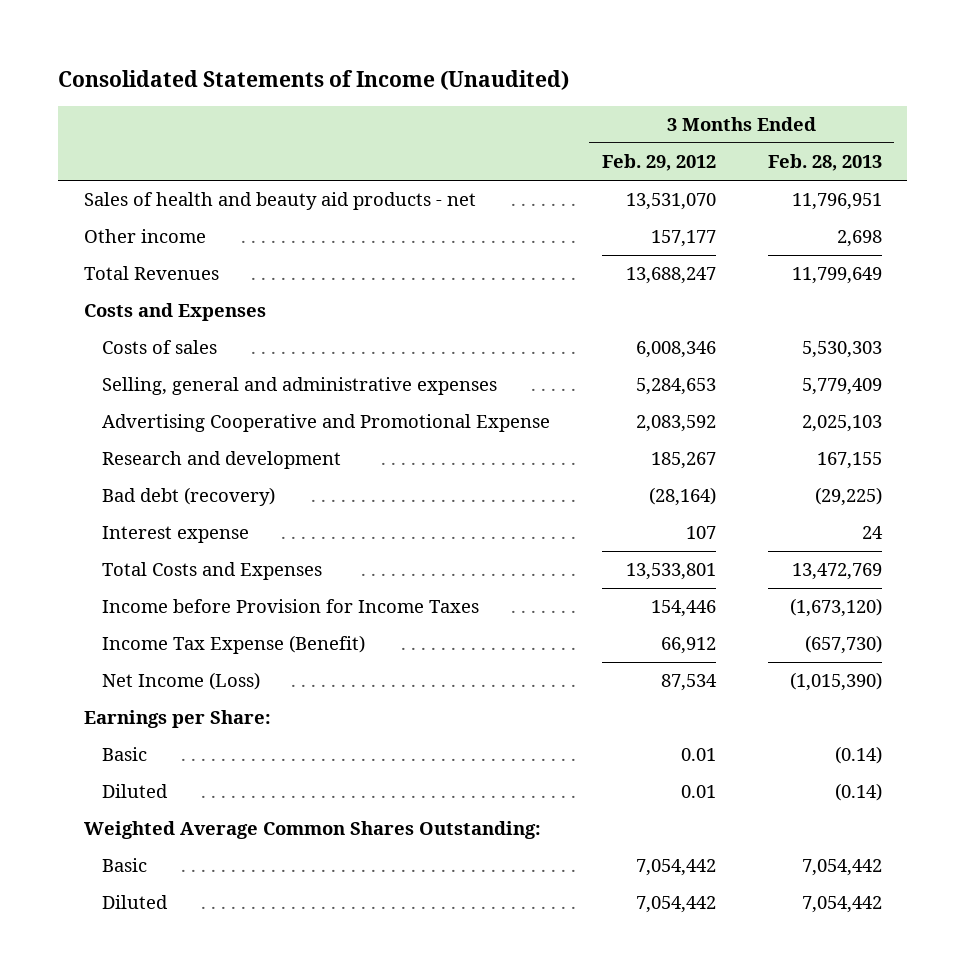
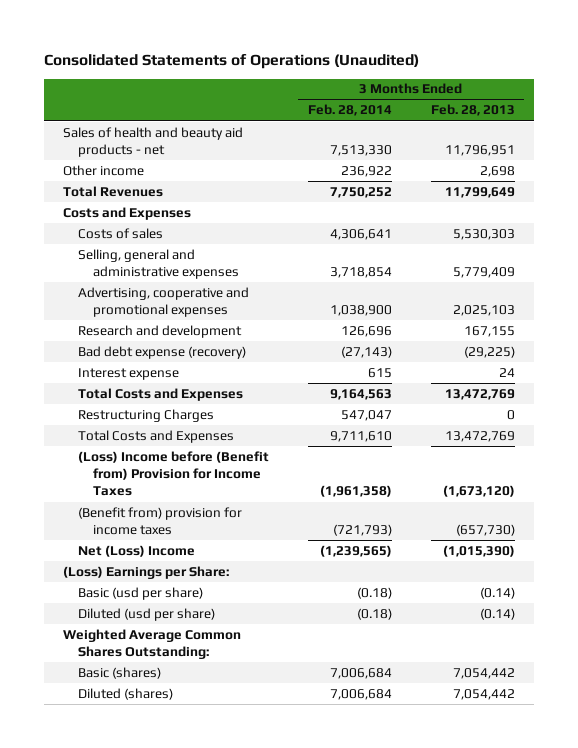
- Consolidated Statements of Income (Unaudited)
+ Consolidated Statements of Operations (Unaudited)
- | 3 Months Ended Feb. 29, 2012 | 3 Months Ended Feb. 28, 2013
+ | 3 Months Ended Feb. 28, 2014 | 3 Months Ended Feb. 28, 2013
- Advertising Cooperative and Promotional Expense | 2,083,592 | 2,025,103
+ Advertising, cooperative and promotional expenses | 1,038,900 | 2,025,103
- Bad debt (recovery) | (28,164) | (29,225)
+ Bad debt expense (recovery) | (27,143) | (29,225)
- Income before Provision for Income Taxes | 154,446 | (1,673,120)
- Income Tax Expense (Benefit) | 66,912 | (657,730)
- Net Income (Loss) | 87,534 | (1,015,390)
- Earnings per Share:
- Basic | 0.01 | (0.14)
- Diluted | 0.01 | (0.14)
+ Restructuring Charges | 547,047 | 0
+ Total Costs and Expenses | 9,711,610 | 13,472,769
+ (Loss) Income before (Benefit from) Provision for Income Taxes | (1,961,358) | (1,673,120)
+ (Benefit from) provision for income taxes | (721,793) | (657,730)
+ Net (Loss) Income | (1,239,565) | (1,015,390)
+ (Loss) Earnings per Share:
+ Basic (usd per share) | (0.18) | (0.14)
+ Diluted (usd per share) | (0.18) | (0.14)
- Basic | 7,054,442 | 7,054,442
- Diluted | 7,054,442 | 7,054,442
+ Basic (shares) | 7,006,684 | 7,054,442
+ Diluted (shares) | 7,006,684 | 7,054,442

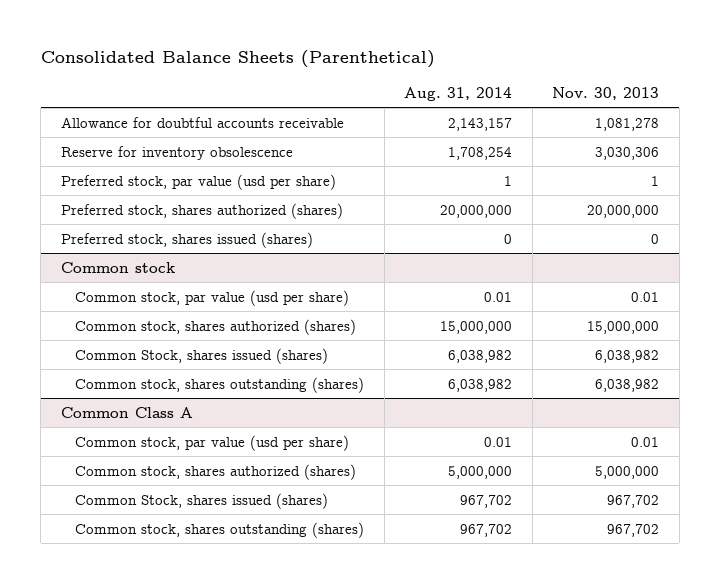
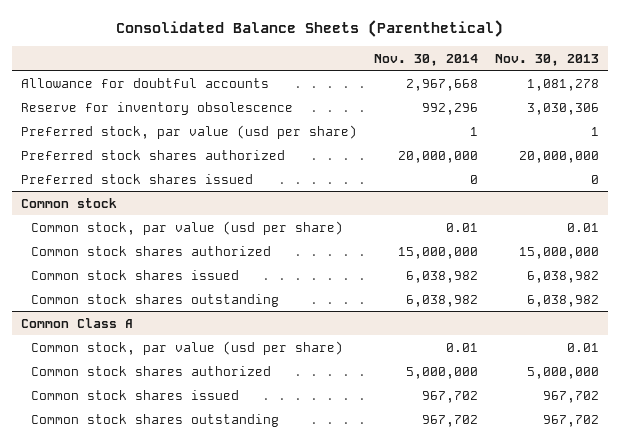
- | Aug. 31, 2014 | Nov. 30, 2013
+ | Nov. 30, 2014 | Nov. 30, 2013
- Allowance for doubtful accounts receivable | 2,143,157 | 1,081,278
+ Allowance for doubtful accounts | 2,967,668 | 1,081,278
- Preferred stock, shares authorized (shares) | 20,000,000 | 20,000,000
- Preferred stock, shares issued (shares) | 0 | 0
+ Preferred stock shares authorized | 20,000,000 | 20,000,000
+ Preferred stock shares issued | 0 | 0
@ Common stock
- Common stock, shares authorized (shares) | 15,000,000 | 15,000,000
- Common Stock, shares issued (shares) | 6,038,982 | 6,038,982
- Common stock, shares outstanding (shares) | 6,038,982 | 6,038,982
+ Common stock shares authorized | 15,000,000 | 15,000,000
+ Common stock shares issued | 6,038,982 | 6,038,982
+ Common stock shares outstanding | 6,038,982 | 6,038,982
@ Common Class A
- Common stock, shares authorized (shares) | 5,000,000 | 5,000,000
- Common Stock, shares issued (shares) | 967,702 | 967,702
- Common stock, shares outstanding (shares) | 967,702 | 967,702
+ Common stock shares authorized | 5,000,000 | 5,000,000
+ Common stock shares issued | 967,702 | 967,702
+ Common stock shares outstanding | 967,702 | 967,702

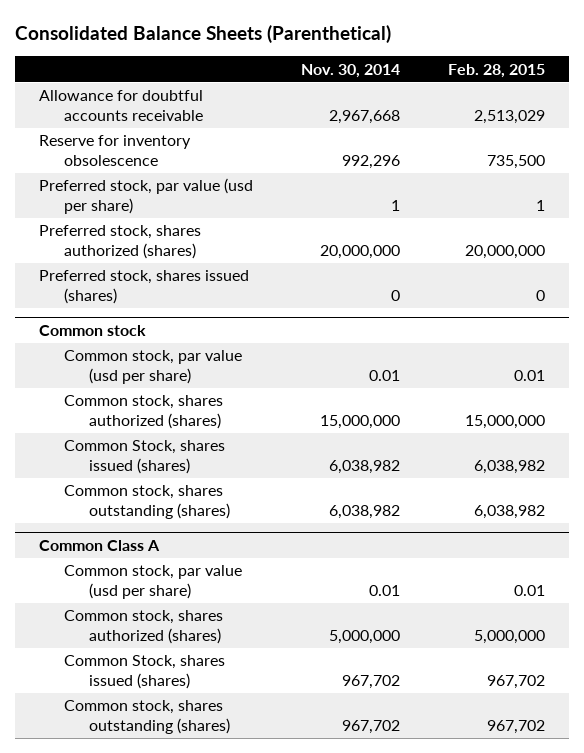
- | Nov. 30, 2014 | Nov. 30, 2013
+ | Nov. 30, 2014 | Feb. 28, 2015
- Allowance for doubtful accounts | 2,967,668 | 1,081,278
+ Allowance for doubtful accounts receivable | 2,967,668 | 2,513,029
- Preferred stock shares authorized | 20,000,000 | 20,000,000
- Preferred stock shares issued | 0 | 0
+ Preferred stock, shares authorized (shares) | 20,000,000 | 20,000,000
+ Preferred stock, shares issued (shares) | 0 | 0
@ Common stock
- Common stock shares authorized | 15,000,000 | 15,000,000
- Common stock shares issued | 6,038,982 | 6,038,982
- Common stock shares outstanding | 6,038,982 | 6,038,982
+ Common stock, shares authorized (shares) | 15,000,000 | 15,000,000
+ Common Stock, shares issued (shares) | 6,038,982 | 6,038,982
+ Common stock, shares outstanding (shares) | 6,038,982 | 6,038,982
@ Common Class A
- Common stock shares authorized | 5,000,000 | 5,000,000
- Common stock shares issued | 967,702 | 967,702
- Common stock shares outstanding | 967,702 | 967,702
+ Common stock, shares authorized (shares) | 5,000,000 | 5,000,000
+ Common Stock, shares issued (shares) | 967,702 | 967,702
+ Common stock, shares outstanding (shares) | 967,702 | 967,702

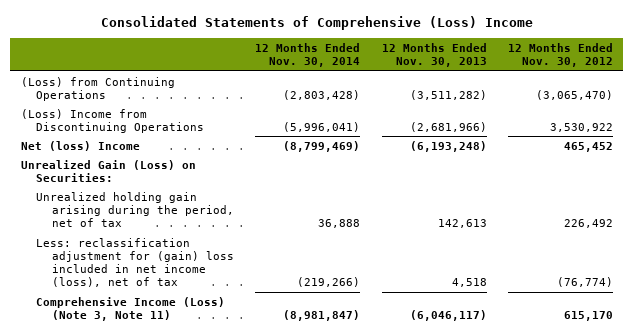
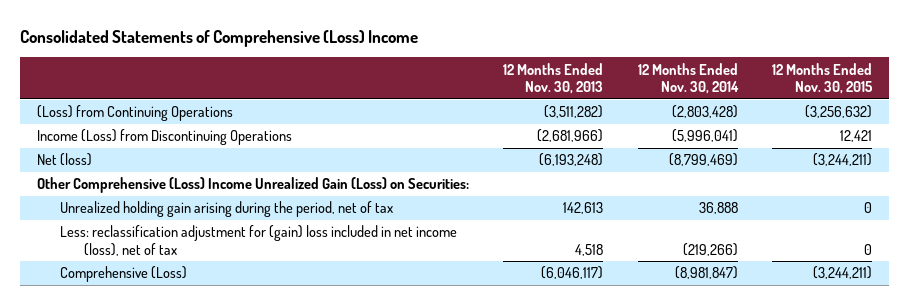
- | 12 Months Ended Nov. 30, 2014 | 12 Months Ended Nov. 30, 2013 | 12 Months Ended Nov. 30, 2012
+ | 12 Months Ended Nov. 30, 2013 | 12 Months Ended Nov. 30, 2014 | 12 Months Ended Nov. 30, 2015
- (Loss) Income from Discontinuing Operations | (5,996,041) | (2,681,966) | 3,530,922
- Net (loss) Income | (8,799,469) | (6,193,248) | 465,452
- Unrealized Gain (Loss) on Securities:
+ Income (Loss) from Discontinuing Operations | (2,681,966) | (5,996,041) | 12,421
+ Net (loss) | (6,193,248) | (8,799,469) | (3,244,211)
+ Other Comprehensive (Loss) Income Unrealized Gain (Loss) on Securities:
- Comprehensive Income (Loss) (Note 3, Note 11) | (8,981,847) | (6,046,117) | 615,170
+ Comprehensive (Loss) | (6,046,117) | (8,981,847) | (3,244,211)

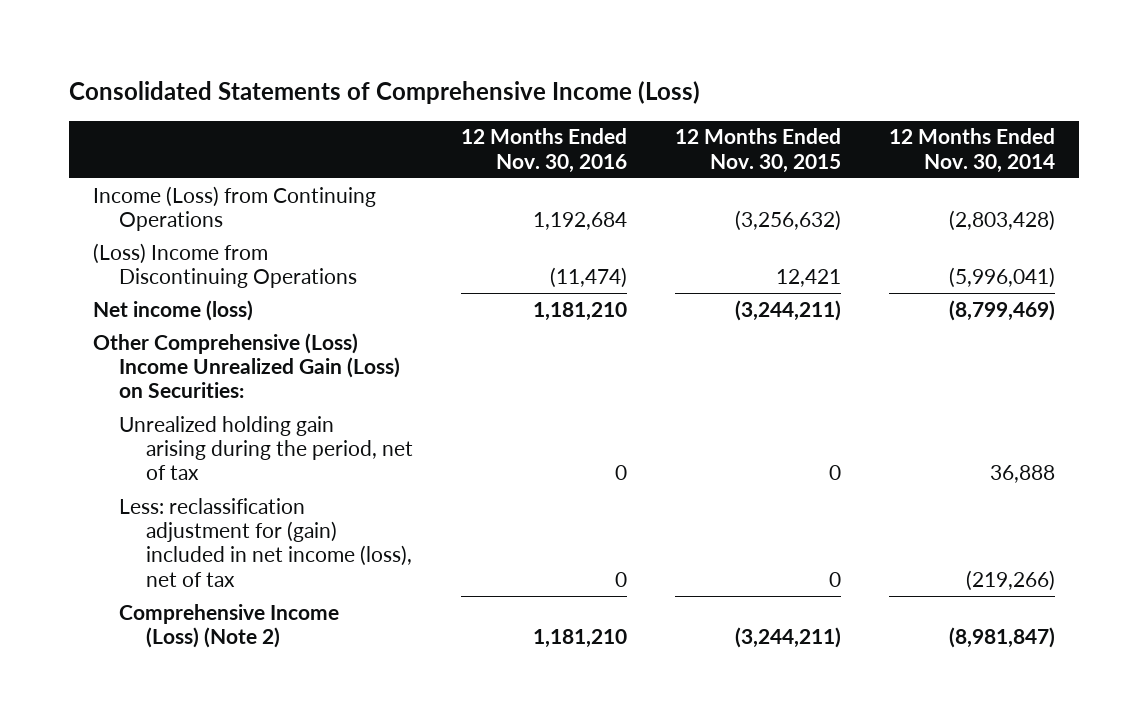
- Consolidated Statements of Comprehensive (Loss) Income
+ Consolidated Statements of Comprehensive Income (Loss)
- | 12 Months Ended Nov. 30, 2013 | 12 Months Ended Nov. 30, 2014 | 12 Months Ended Nov. 30, 2015
+ | 12 Months Ended Nov. 30, 2016 | 12 Months Ended Nov. 30, 2015 | 12 Months Ended Nov. 30, 2014
- (Loss) from Continuing Operations | (3,511,282) | (2,803,428) | (3,256,632)
- Income (Loss) from Discontinuing Operations | (2,681,966) | (5,996,041) | 12,421
- Net (loss) | (6,193,248) | (8,799,469) | (3,244,211)
+ Income (Loss) from Continuing Operations | 1,192,684 | (3,256,632) | (2,803,428)
+ (Loss) Income from Discontinuing Operations | (11,474) | 12,421 | (5,996,041)
+ Net income (loss) | 1,181,210 | (3,244,211) | (8,799,469)
- Less: reclassification adjustment for (gain) loss included in net income (loss), net of tax | 4,518 | (219,266) | 0
- Comprehensive (Loss) | (6,046,117) | (8,981,847) | (3,244,211)
+ Less: reclassification adjustment for (gain) included in net income (loss), net of tax | 0 | 0 | (219,266)
+ Comprehensive Income (Loss) (Note 2) | 1,181,210 | (3,244,211) | (8,981,847)

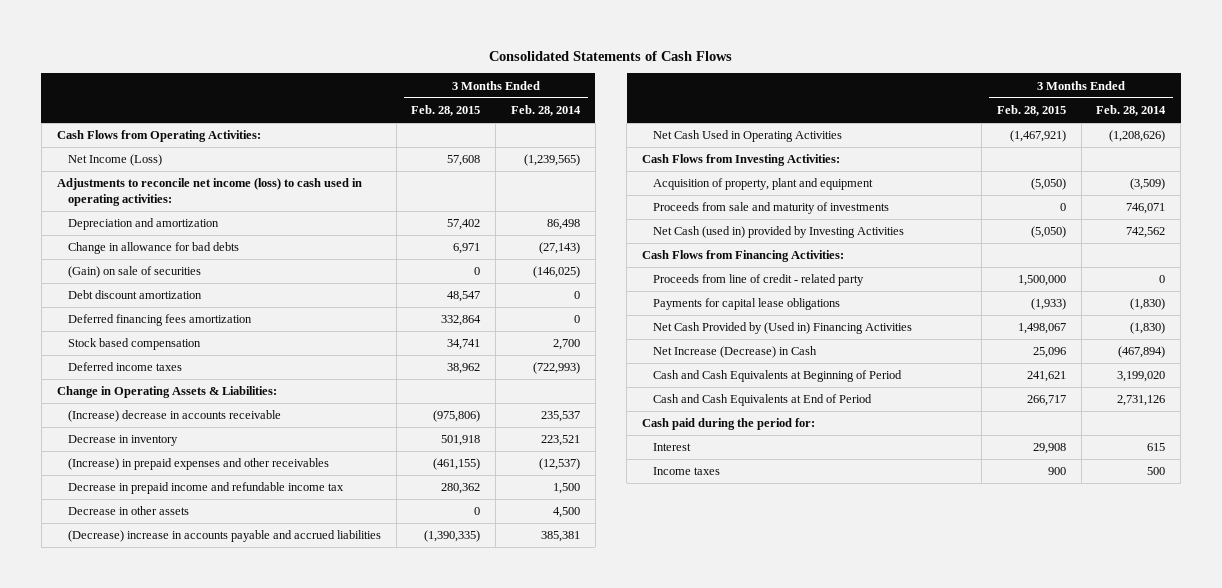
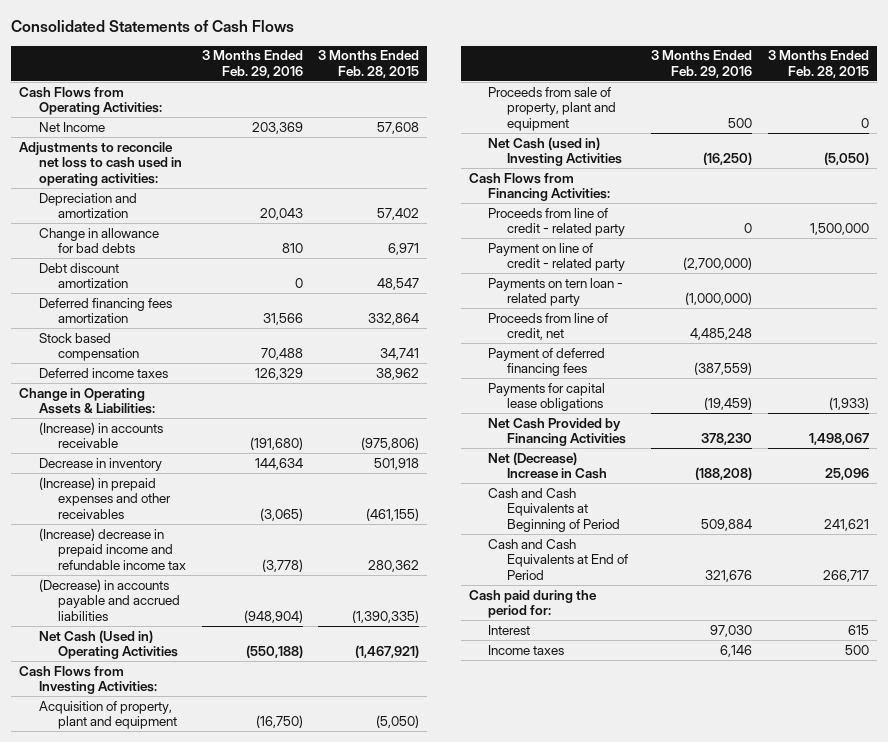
- | 3 Months Ended Feb. 28, 2015 | 3 Months Ended Feb. 28, 2014
+ | 3 Months Ended Feb. 29, 2016 | 3 Months Ended Feb. 28, 2015
- Net Income (Loss) | 57,608 | (1,239,565)
- Adjustments to reconcile net income (loss) to cash used in operating activities:
+ Net Income | 203,369 | 57,608
+ Adjustments to reconcile net loss to cash used in operating activities:
- (Gain) on sale of securities | 0 | (146,025)
- (Increase) decrease in accounts receivable | (975,806) | 235,537
+ (Increase) in accounts receivable | (191,680) | (975,806)
- Decrease in prepaid income and refundable income tax | 280,362 | 1,500
- Decrease in other assets | 0 | 4,500
- (Decrease) increase in accounts payable and accrued liabilities | (1,390,335) | 385,381
- Net Cash Used in Operating Activities | (1,467,921) | (1,208,626)
+ (Increase) decrease in prepaid income and refundable income tax | (3,778) | 280,362
+ (Decrease) in accounts payable and accrued liabilities | (948,904) | (1,390,335)
+ Net Cash (Used in) Operating Activities | (550,188) | (1,467,921)
- Proceeds from sale and maturity of investments | 0 | 746,071
- Net Cash (used in) provided by Investing Activities | (5,050) | 742,562
+ Proceeds from sale of property, plant and equipment | 500 | 0
+ Net Cash (used in) Investing Activities | (16,250) | (5,050)
+ Payment on line of credit - related party | (2,700,000) |
+ Payments on tern loan - related party | (1,000,000) |
+ Proceeds from line of credit, net | 4,485,248 |
+ Payment of deferred financing fees | (387,559) |
- Net Cash Provided by (Used in) Financing Activities | 1,498,067 | (1,830)
- Net Increase (Decrease) in Cash | 25,096 | (467,894)
+ Net Cash Provided by Financing Activities | 378,230 | 1,498,067
+ Net (Decrease) Increase in Cash | (188,208) | 25,096
- Interest | 29,908 | 615
- Income taxes | 900 | 500
+ Interest | 97,030 | 615
+ Income taxes | 6,146 | 500

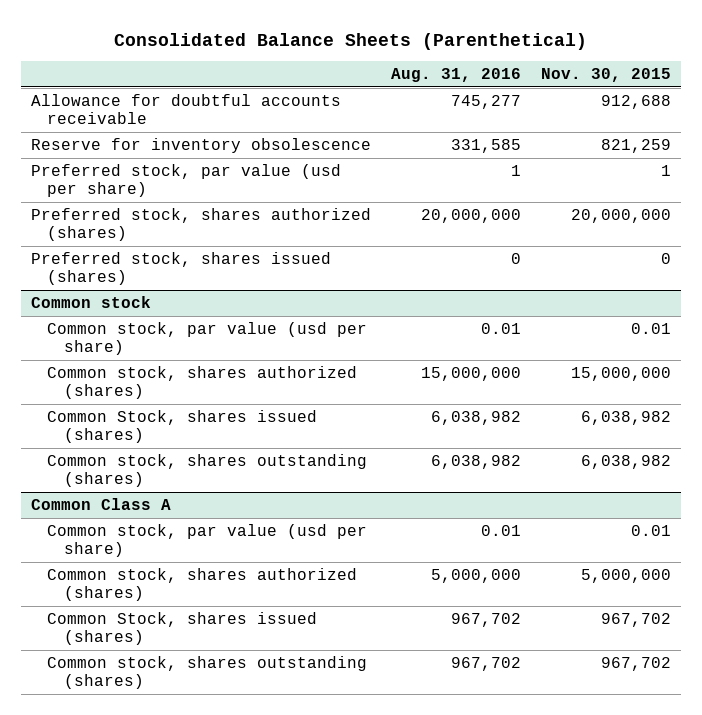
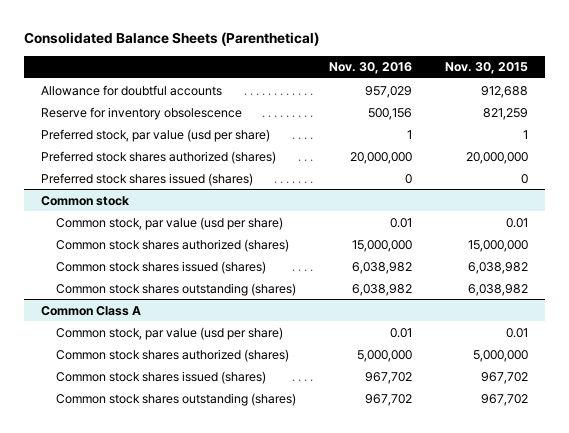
- | Aug. 31, 2016 | Nov. 30, 2015
+ | Nov. 30, 2016 | Nov. 30, 2015
- Allowance for doubtful accounts receivable | 745,277 | 912,688
+ Allowance for doubtful accounts | 957,029 | 912,688
- Preferred stock, shares authorized (shares) | 20,000,000 | 20,000,000
- Preferred stock, shares issued (shares) | 0 | 0
+ Preferred stock shares authorized (shares) | 20,000,000 | 20,000,000
+ Preferred stock shares issued (shares) | 0 | 0
@ Common stock
- Common stock, shares authorized (shares) | 15,000,000 | 15,000,000
- Common Stock, shares issued (shares) | 6,038,982 | 6,038,982
- Common stock, shares outstanding (shares) | 6,038,982 | 6,038,982
+ Common stock shares authorized (shares) | 15,000,000 | 15,000,000
+ Common stock shares issued (shares) | 6,038,982 | 6,038,982
+ Common stock shares outstanding (shares) | 6,038,982 | 6,038,982
@ Common Class A
- Common stock, shares authorized (shares) | 5,000,000 | 5,000,000
- Common Stock, shares issued (shares) | 967,702 | 967,702
- Common stock, shares outstanding (shares) | 967,702 | 967,702
+ Common stock shares authorized (shares) | 5,000,000 | 5,000,000
+ Common stock shares issued (shares) | 967,702 | 967,702
+ Common stock shares outstanding (shares) | 967,702 | 967,702

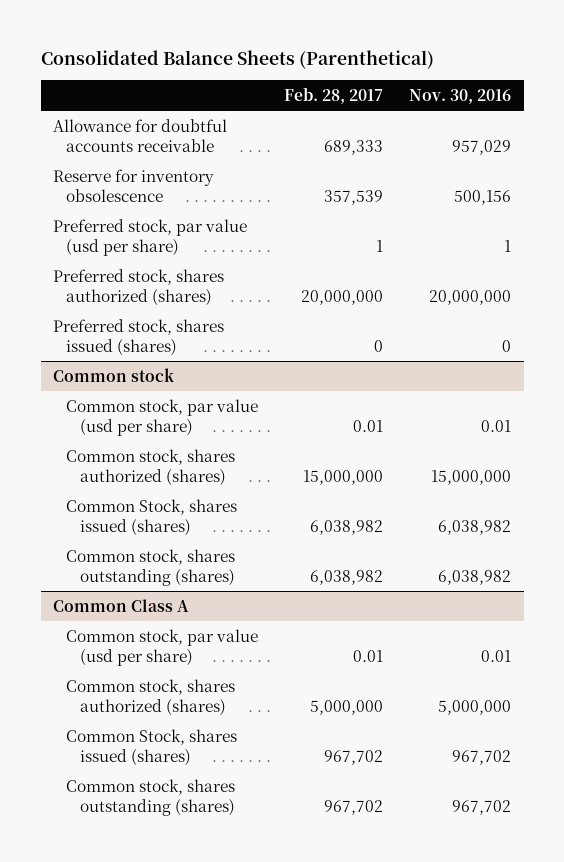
- | Nov. 30, 2016 | Nov. 30, 2015
+ | Feb. 28, 2017 | Nov. 30, 2016
- Allowance for doubtful accounts | 957,029 | 912,688
+ Allowance for doubtful accounts receivable | 689,333 | 957,029
- Preferred stock shares authorized (shares) | 20,000,000 | 20,000,000
- Preferred stock shares issued (shares) | 0 | 0
+ Preferred stock, shares authorized (shares) | 20,000,000 | 20,000,000
+ Preferred stock, shares issued (shares) | 0 | 0
@ Common stock
- Common stock shares authorized (shares) | 15,000,000 | 15,000,000
- Common stock shares issued (shares) | 6,038,982 | 6,038,982
- Common stock shares outstanding (shares) | 6,038,982 | 6,038,982
+ Common stock, shares authorized (shares) | 15,000,000 | 15,000,000
+ Common Stock, shares issued (shares) | 6,038,982 | 6,038,982
+ Common stock, shares outstanding (shares) | 6,038,982 | 6,038,982
@ Common Class A
- Common stock shares authorized (shares) | 5,000,000 | 5,000,000
- Common stock shares issued (shares) | 967,702 | 967,702
- Common stock shares outstanding (shares) | 967,702 | 967,702
+ Common stock, shares authorized (shares) | 5,000,000 | 5,000,000
+ Common Stock, shares issued (shares) | 967,702 | 967,702
+ Common stock, shares outstanding (shares) | 967,702 | 967,702

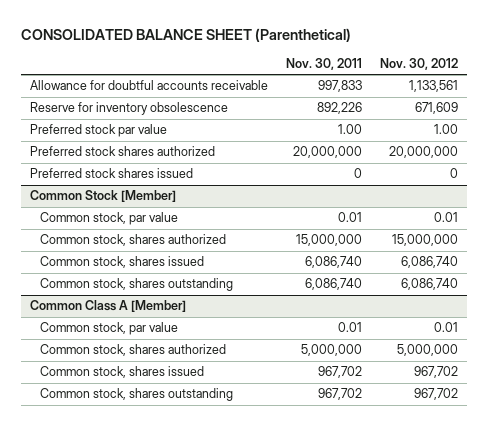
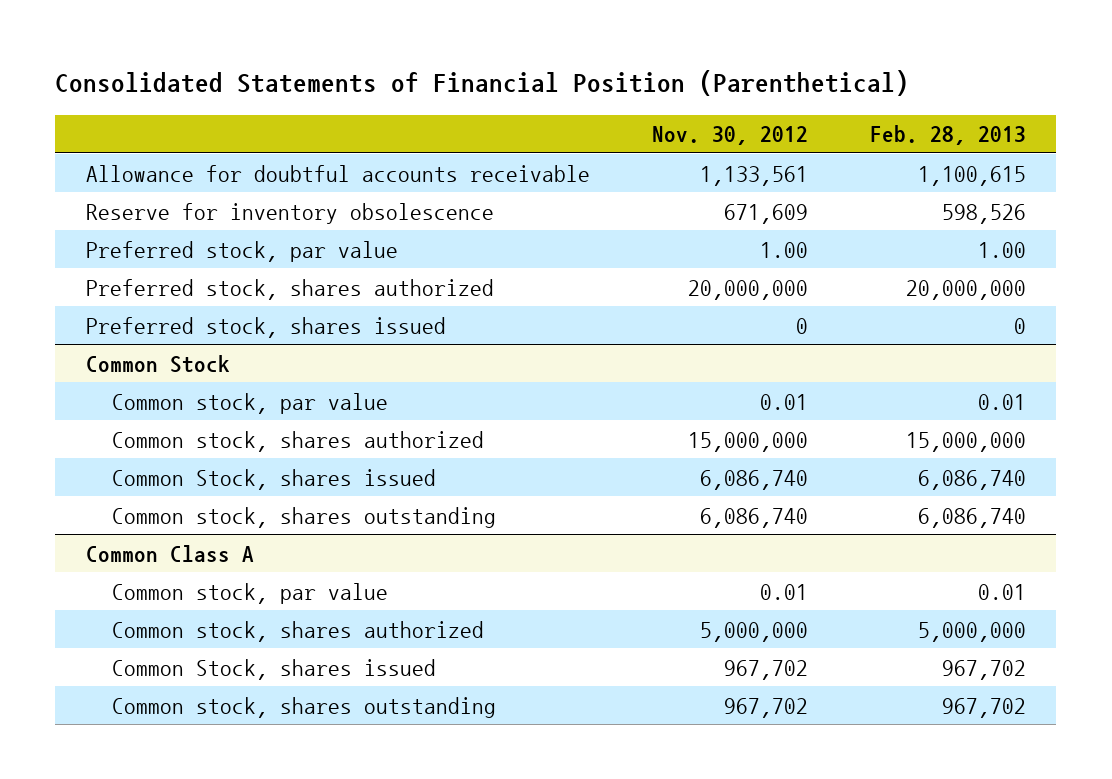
- CONSOLIDATED BALANCE SHEET (Parenthetical)
+ Consolidated Statements of Financial Position (Parenthetical)
- | Nov. 30, 2011 | Nov. 30, 2012
+ | Nov. 30, 2012 | Feb. 28, 2013
- Preferred stock par value | 1.00 | 1.00
- Preferred stock shares authorized | 20,000,000 | 20,000,000
- Preferred stock shares issued | 0 | 0
- Common Stock [Member]
+ Preferred stock, par value | 1.00 | 1.00
+ Preferred stock, shares authorized | 20,000,000 | 20,000,000
+ Preferred stock, shares issued | 0 | 0
+ Common Stock
- Common stock, shares issued | 6,086,740 | 6,086,740
+ Common Stock, shares issued | 6,086,740 | 6,086,740
- Common Class A [Member]
+ Common Class A
- Common stock, shares issued | 967,702 | 967,702
+ Common Stock, shares issued | 967,702 | 967,702

